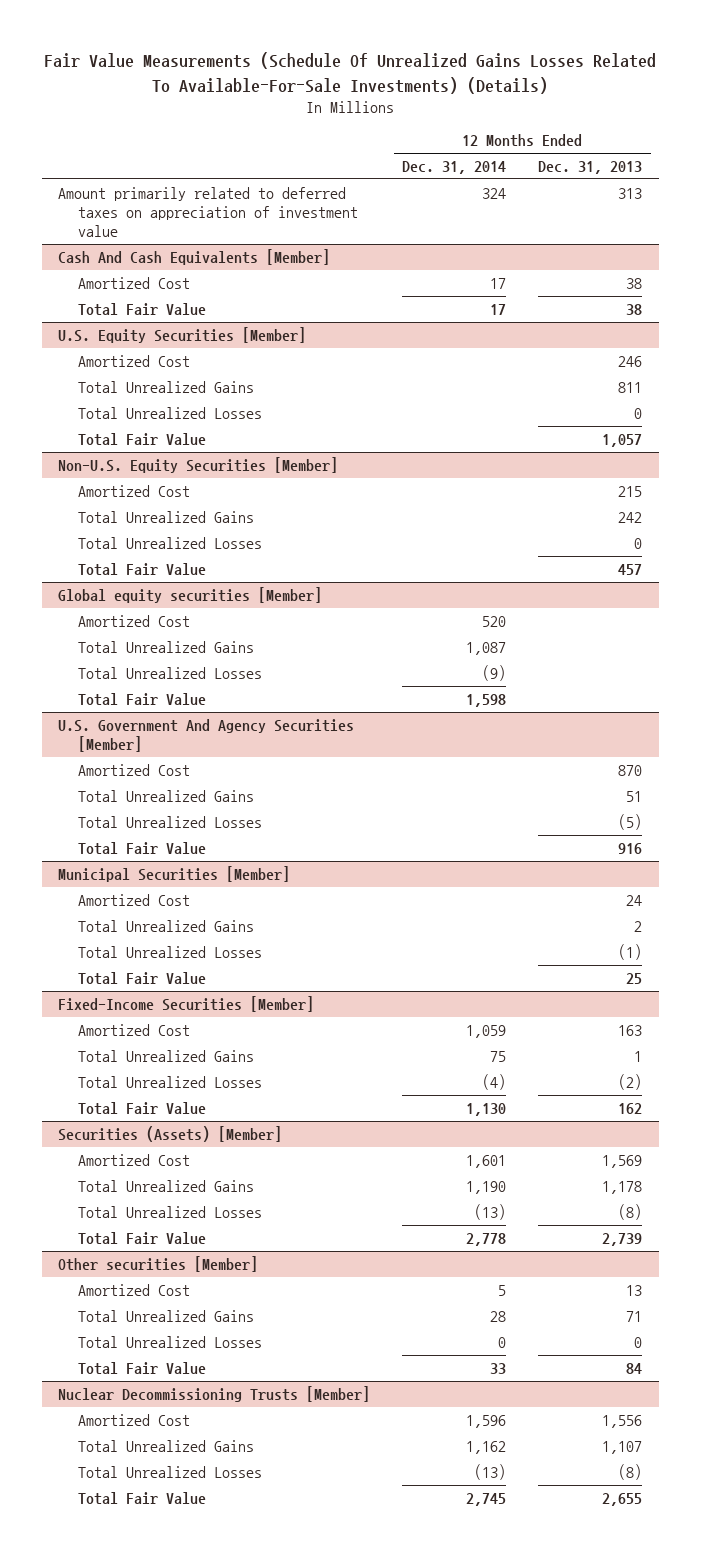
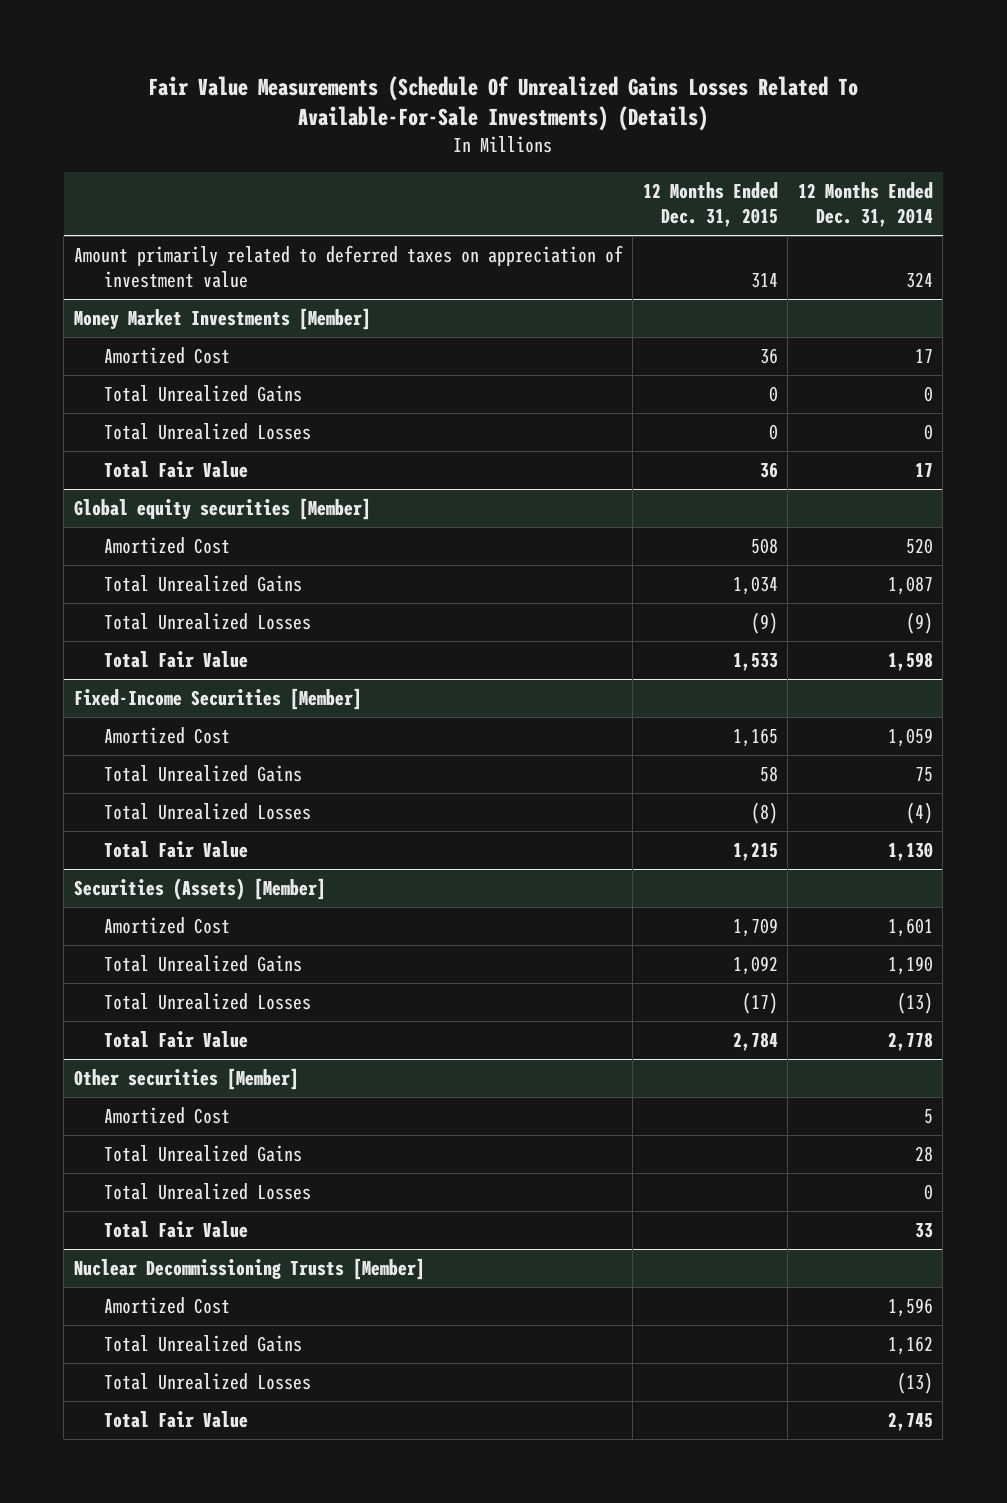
- | 12 Months Ended Dec. 31, 2014 | 12 Months Ended Dec. 31, 2013
+ | 12 Months Ended Dec. 31, 2015 | 12 Months Ended Dec. 31, 2014
- Cash And Cash Equivalents [Member]
+ Money Market Investments [Member]
+ Total Unrealized Gains | 0 | 0
+ Total Unrealized Losses | 0 | 0
- U.S. Equity Securities [Member]
- Amortized Cost | | 246
- Total Unrealized Gains | | 811
- Total Unrealized Losses | | 0
- Total Fair Value | | 1,057
- Non-U.S. Equity Securities [Member]
- Amortized Cost | | 215
- Total Unrealized Gains | | 242
- Total Unrealized Losses | | 0
- Total Fair Value | | 457
- U.S. Government And Agency Securities [Member]
- Amortized Cost | | 870
- Total Unrealized Gains | | 51
- Total Unrealized Losses | | (5)
- Total Fair Value | | 916
- Municipal Securities [Member]
- Amortized Cost | | 24
- Total Unrealized Gains | | 2
- Total Unrealized Losses | | (1)
- Total Fair Value | | 25

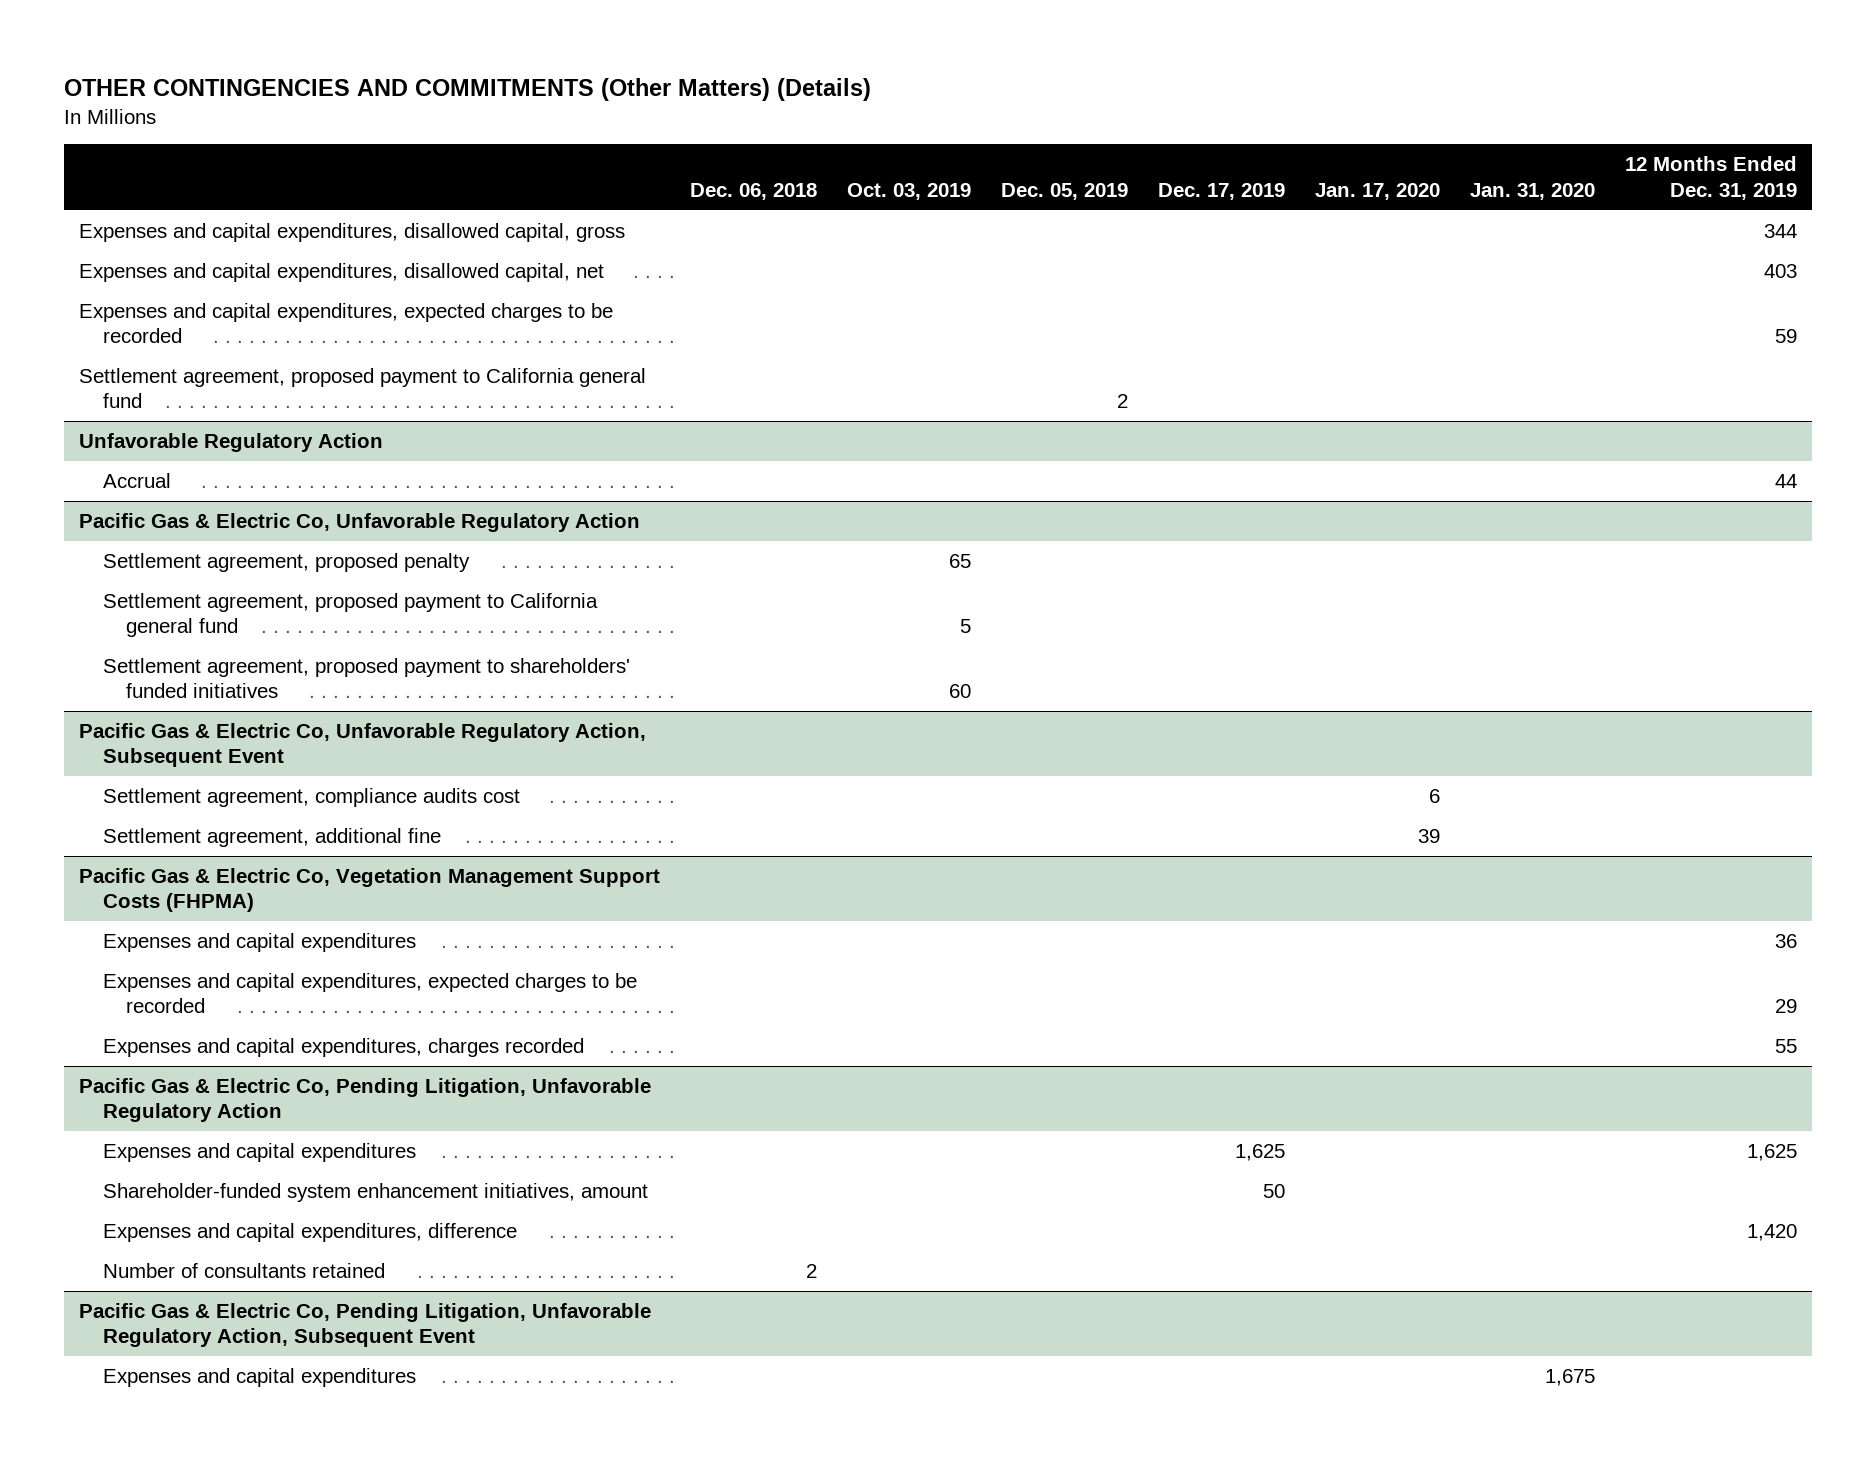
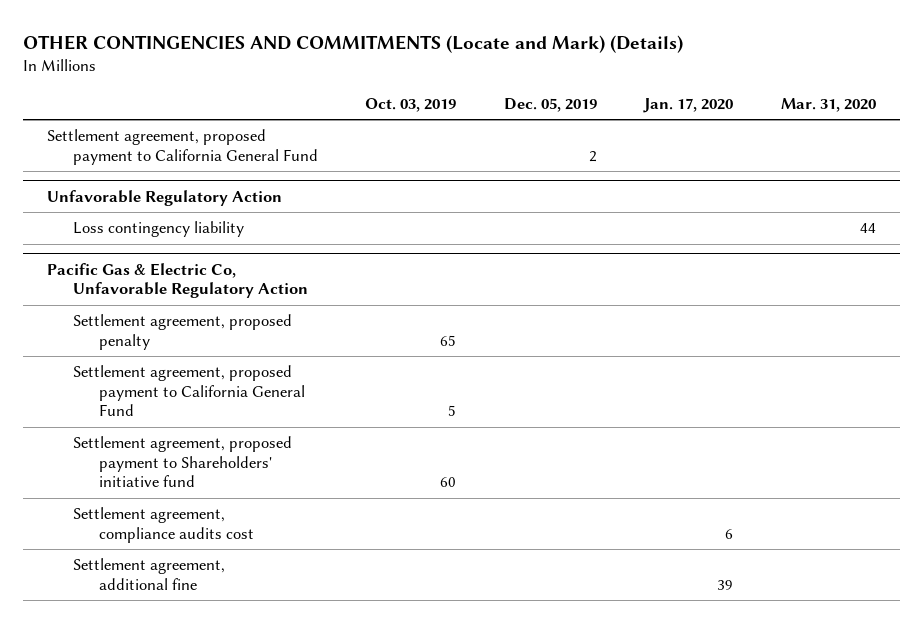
- OTHER CONTINGENCIES AND COMMITMENTS (Other Matters) (Details)
+ OTHER CONTINGENCIES AND COMMITMENTS (Locate and Mark) (Details)
- | Dec. 06, 2018 | Oct. 03, 2019 | Dec. 05, 2019 | Dec. 17, 2019 | Jan. 17, 2020 | Jan. 31, 2020 | 12 Months Ended Dec. 31, 2019
+ | Oct. 03, 2019 | Dec. 05, 2019 | Jan. 17, 2020 | Mar. 31, 2020
- Expenses and capital expenditures, disallowed capital, gross | | | | | | | 344
- Expenses and capital expenditures, disallowed capital, net | | | | | | | 403
- Expenses and capital expenditures, expected charges to be recorded | | | | | | | 59
- Settlement agreement, proposed payment to California general fund | | | 2 | | | |
+ Settlement agreement, proposed payment to California General Fund | | 2 | |
@ Unfavorable Regulatory Action
- Accrual | | | | | | | 44
+ Loss contingency liability | | | | 44
@ Pacific Gas & Electric Co, Unfavorable Regulatory Action
- Settlement agreement, proposed payment to California general fund | | 5 | | | | |
- Settlement agreement, proposed payment to shareholders' funded initiatives | | 60 | | | | |
- Pacific Gas & Electric Co, Unfavorable Regulatory Action, Subsequent Event
- Settlement agreement, compliance audits cost | | | | | 6 | |
- Settlement agreement, additional fine | | | | | 39 | |
- Pacific Gas & Electric Co, Vegetation Management Support Costs (FHPMA)
- Expenses and capital expenditures | | | | | | | 36
- Expenses and capital expenditures, expected charges to be recorded | | | | | | | 29
- Expenses and capital expenditures, charges recorded | | | | | | | 55
- Pacific Gas & Electric Co, Pending Litigation, Unfavorable Regulatory Action
- Expenses and capital expenditures | | | | 1,625 | | | 1,625
- Shareholder-funded system enhancement initiatives, amount | | | | 50 | | |
- Expenses and capital expenditures, difference | | | | | | | 1,420
- Number of consultants retained | 2 | | | | | |
- Pacific Gas & Electric Co, Pending Litigation, Unfavorable Regulatory Action, Subsequent Event
- Expenses and capital expenditures | | | | | | 1,675 |
@ Pacific Gas & Electric Co, Unfavorable Regulatory Action
+ Settlement agreement, proposed payment to California General Fund | 5 | | |
+ Settlement agreement, proposed payment to Shareholders' initiative fund | 60 | | |
+ Settlement agreement, compliance audits cost | | | 6 |
+ Settlement agreement, additional fine | | | 39 |

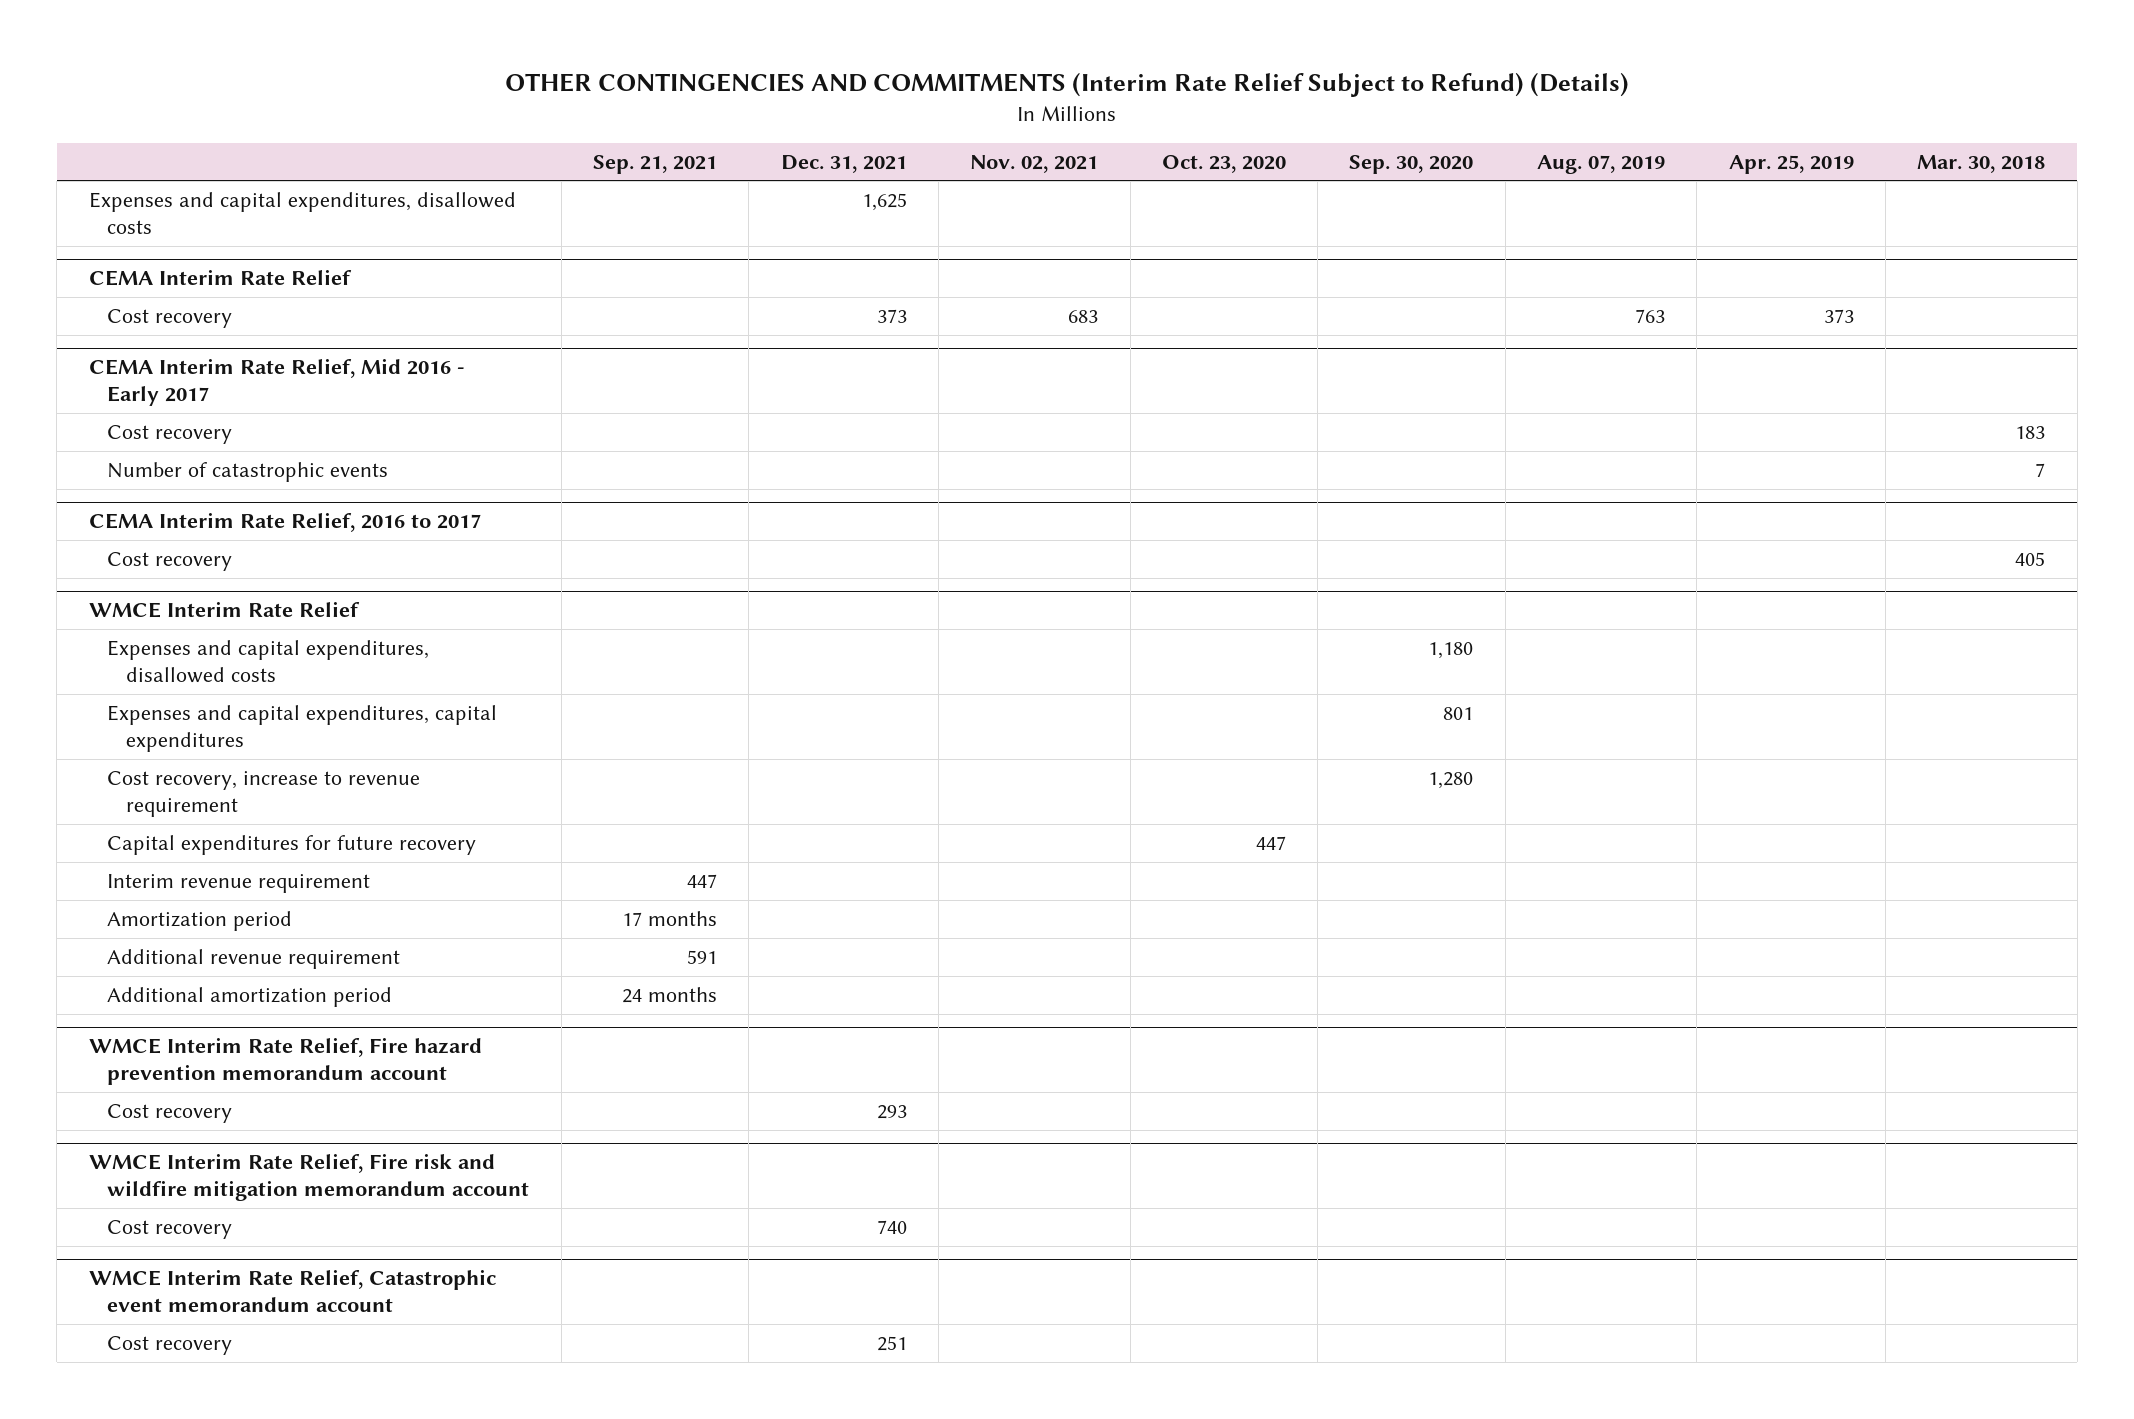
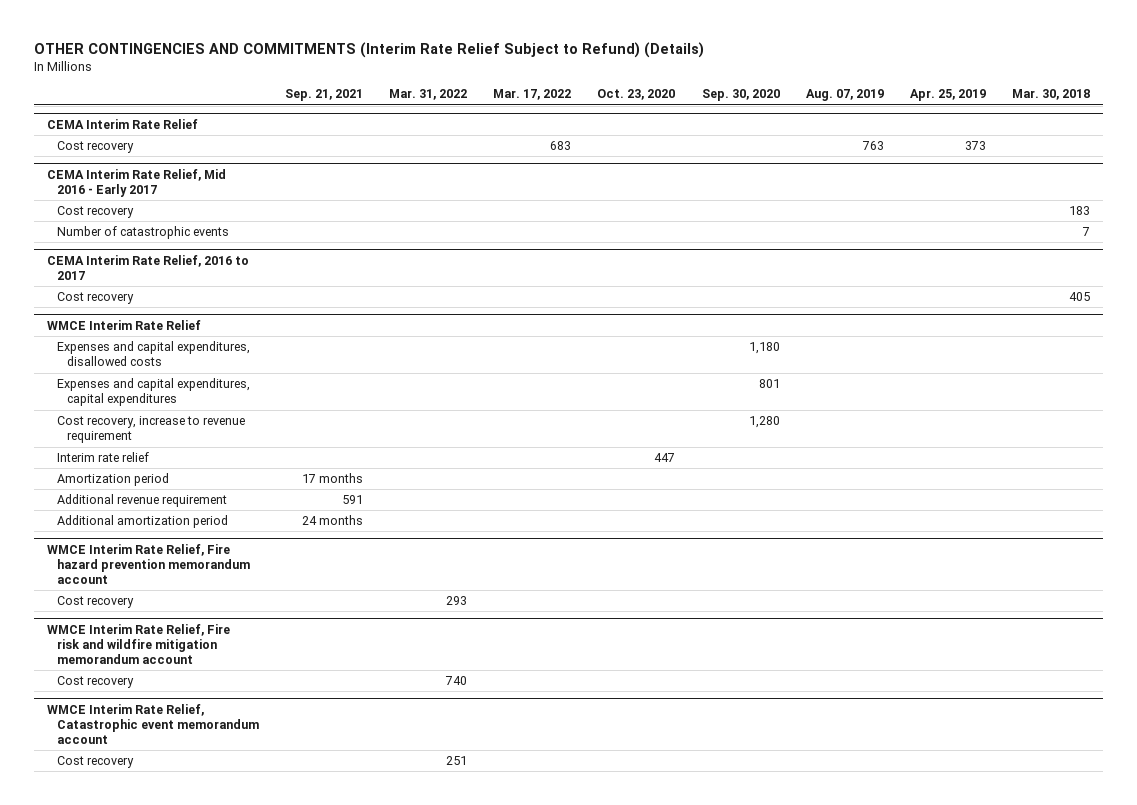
- | Sep. 21, 2021 | Dec. 31, 2021 | Nov. 02, 2021 | Oct. 23, 2020 | Sep. 30, 2020 | Aug. 07, 2019 | Apr. 25, 2019 | Mar. 30, 2018
+ | Sep. 21, 2021 | Mar. 31, 2022 | Mar. 17, 2022 | Oct. 23, 2020 | Sep. 30, 2020 | Aug. 07, 2019 | Apr. 25, 2019 | Mar. 30, 2018
- Expenses and capital expenditures, disallowed costs | | 1,625 | | | | | |
@ WMCE Interim Rate Relief
- Capital expenditures for future recovery | | | | 447 | | | |
- Interim revenue requirement | 447 | | | | | | |
+ Interim rate relief | | | | 447 | | | |

